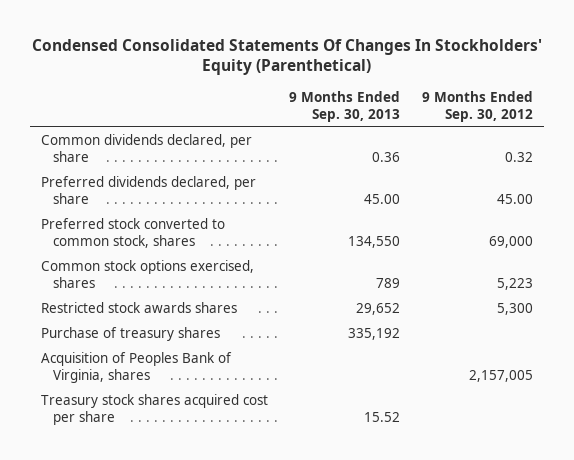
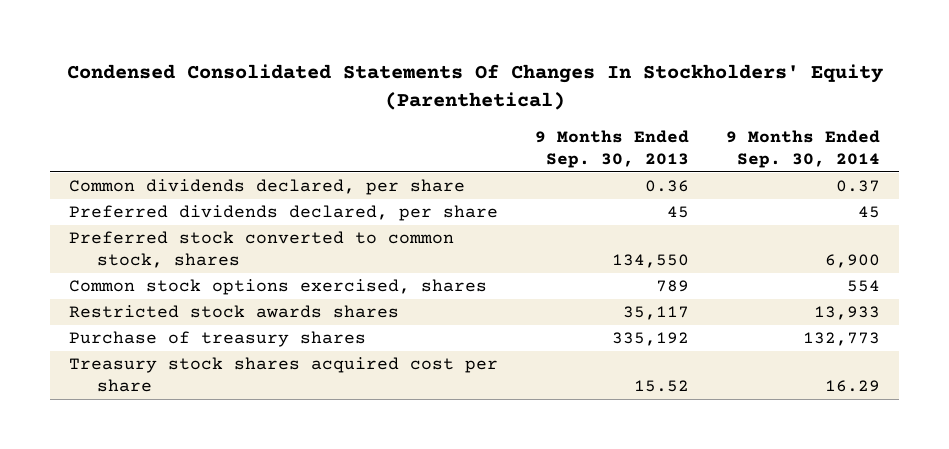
- | 9 Months Ended Sep. 30, 2013 | 9 Months Ended Sep. 30, 2012
+ | 9 Months Ended Sep. 30, 2013 | 9 Months Ended Sep. 30, 2014
- Preferred dividends declared, per share | 45.00 | 45.00
+ Preferred dividends declared, per share | 45 | 45
- Restricted stock awards shares | 29,652 | 5,300
+ Restricted stock awards shares | 35,117 | 13,933
- Acquisition of Peoples Bank of Virginia, shares | | 2,157,005

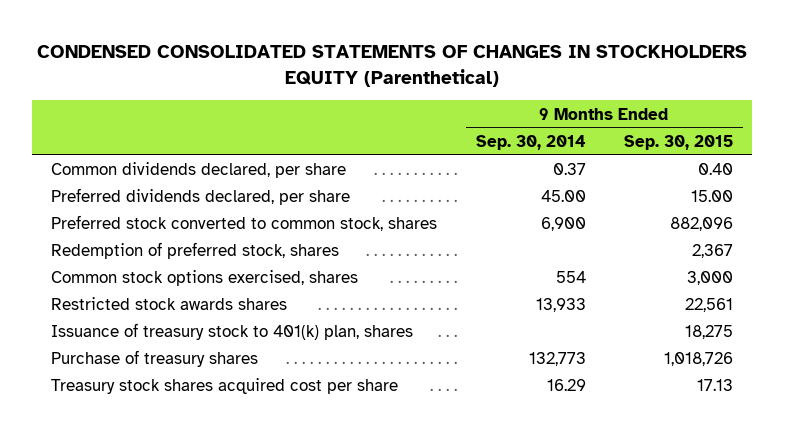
- Condensed Consolidated Statements Of Changes In Stockholders' Equity (Parenthetical)
+ CONDENSED CONSOLIDATED STATEMENTS OF CHANGES IN STOCKHOLDERS EQUITY (Parenthetical)
- | 9 Months Ended Sep. 30, 2013 | 9 Months Ended Sep. 30, 2014
+ | 9 Months Ended Sep. 30, 2014 | 9 Months Ended Sep. 30, 2015
- Preferred dividends declared, per share | 45 | 45
+ Preferred dividends declared, per share | 45.00 | 15.00
+ Redemption of preferred stock, shares | | 2,367
+ Issuance of treasury stock to 401(k) plan, shares | | 18,275

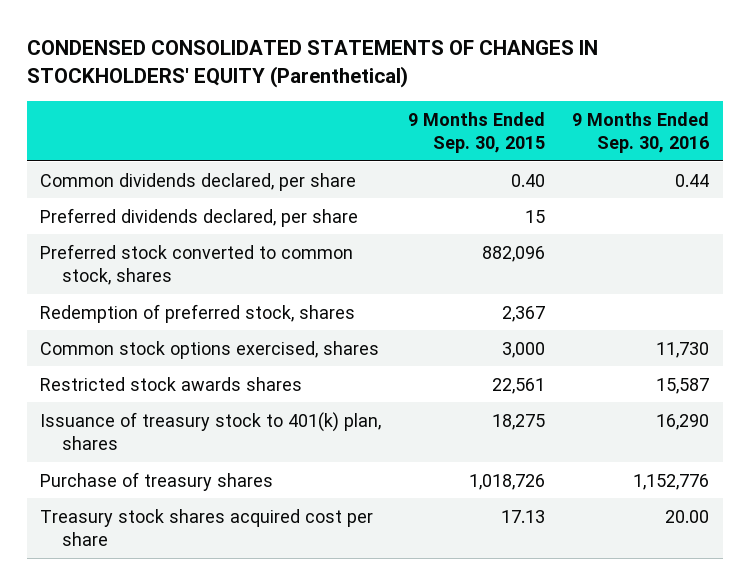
- CONDENSED CONSOLIDATED STATEMENTS OF CHANGES IN STOCKHOLDERS EQUITY (Parenthetical)
+ CONDENSED CONSOLIDATED STATEMENTS OF CHANGES IN STOCKHOLDERS' EQUITY (Parenthetical)
- | 9 Months Ended Sep. 30, 2014 | 9 Months Ended Sep. 30, 2015
+ | 9 Months Ended Sep. 30, 2015 | 9 Months Ended Sep. 30, 2016
- Preferred dividends declared, per share | 45.00 | 15.00
+ Preferred dividends declared, per share | 15 |

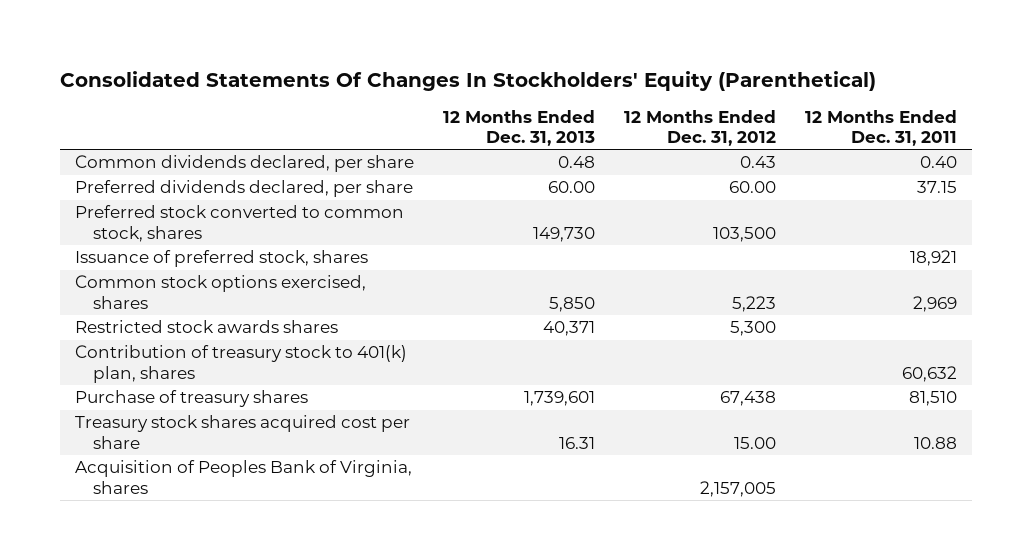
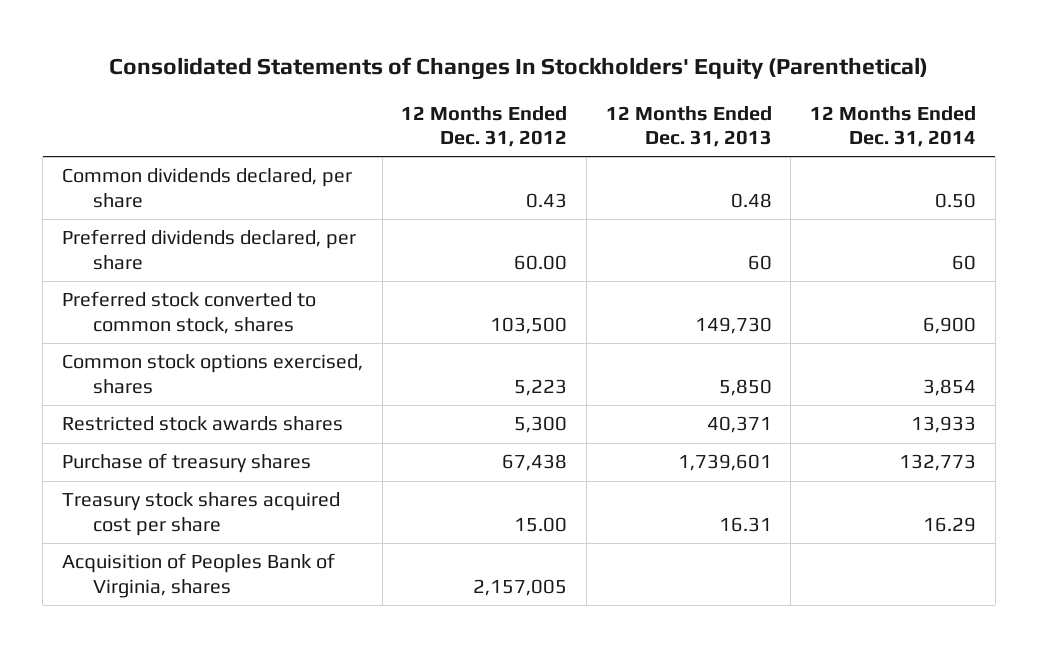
- Consolidated Statements Of Changes In Stockholders' Equity (Parenthetical)
+ Consolidated Statements of Changes In Stockholders' Equity (Parenthetical)
- | 12 Months Ended Dec. 31, 2013 | 12 Months Ended Dec. 31, 2012 | 12 Months Ended Dec. 31, 2011
+ | 12 Months Ended Dec. 31, 2012 | 12 Months Ended Dec. 31, 2013 | 12 Months Ended Dec. 31, 2014
- Preferred dividends declared, per share | 60.00 | 60.00 | 37.15
+ Preferred dividends declared, per share | 60.00 | 60 | 60
- Issuance of preferred stock, shares | | | 18,921
- Contribution of treasury stock to 401(k) plan, shares | | | 60,632

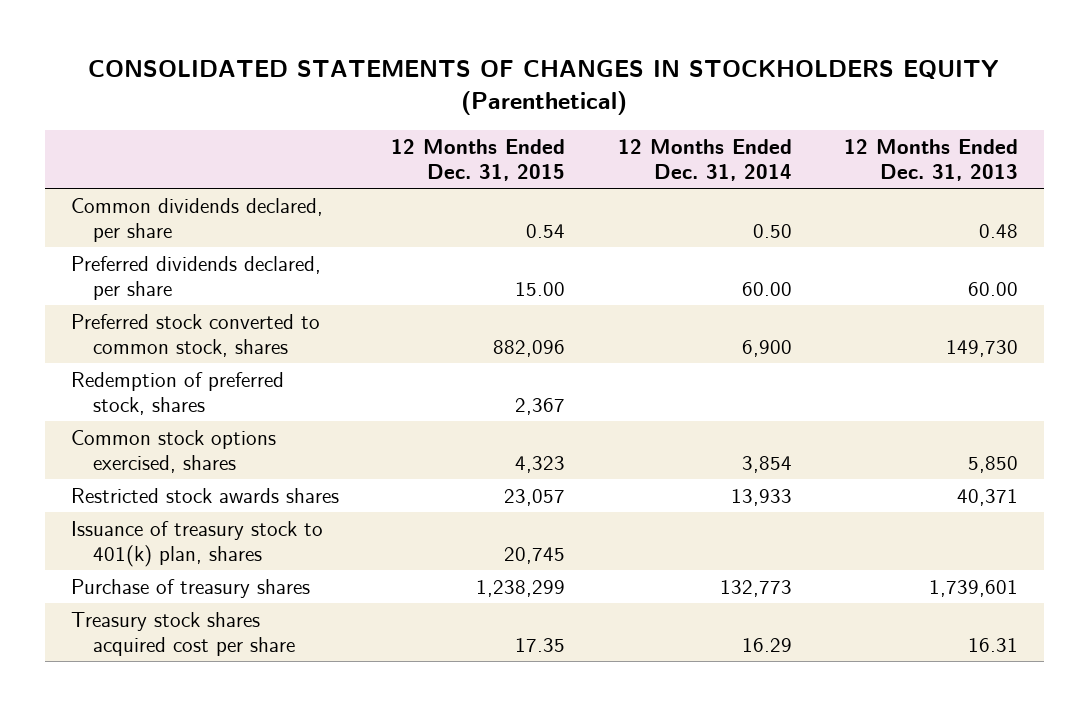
- Consolidated Statements of Changes In Stockholders' Equity (Parenthetical)
+ CONSOLIDATED STATEMENTS OF CHANGES IN STOCKHOLDERS EQUITY (Parenthetical)
- | 12 Months Ended Dec. 31, 2012 | 12 Months Ended Dec. 31, 2013 | 12 Months Ended Dec. 31, 2014
+ | 12 Months Ended Dec. 31, 2015 | 12 Months Ended Dec. 31, 2014 | 12 Months Ended Dec. 31, 2013
- Preferred dividends declared, per share | 60.00 | 60 | 60
+ Preferred dividends declared, per share | 15.00 | 60.00 | 60.00
+ Redemption of preferred stock, shares | 2,367 | |
+ Issuance of treasury stock to 401(k) plan, shares | 20,745 | |
- Acquisition of Peoples Bank of Virginia, shares | 2,157,005 | |

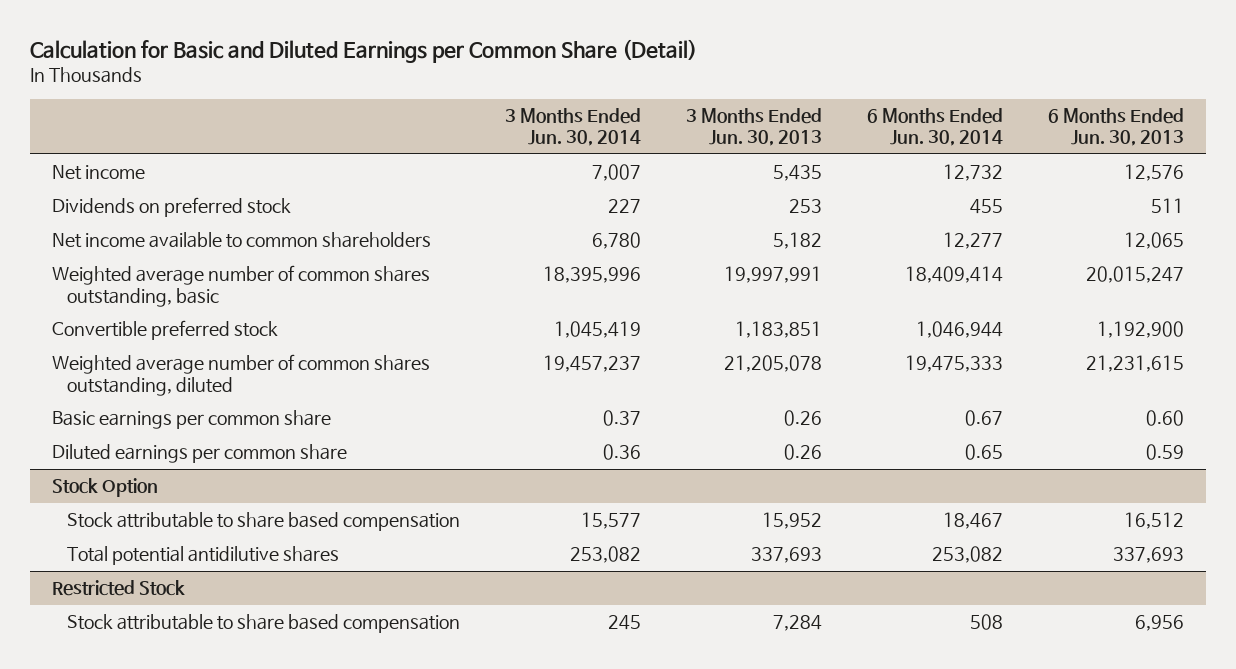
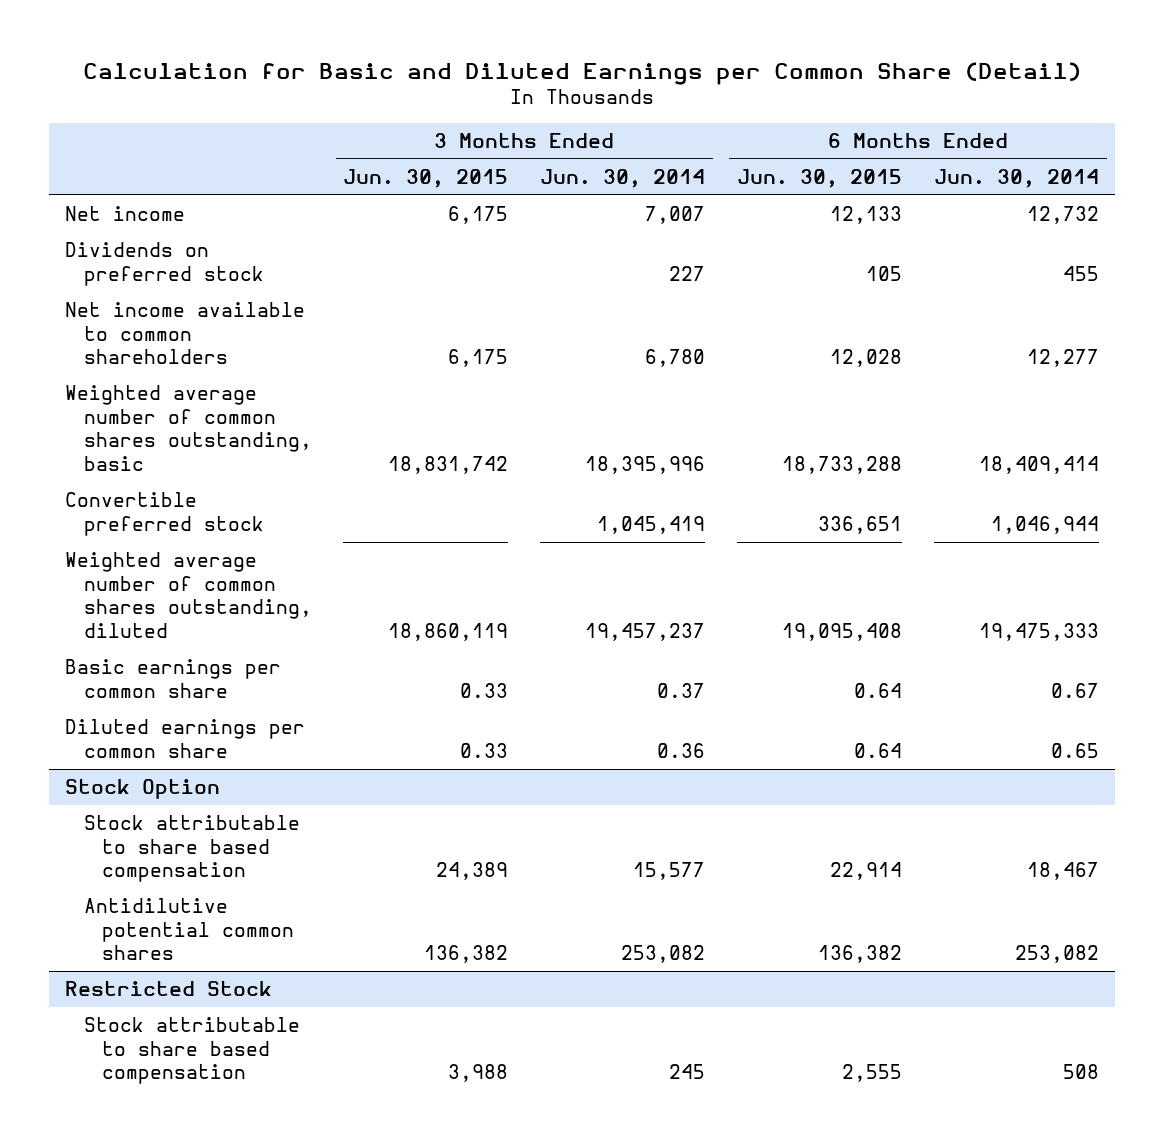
- | 3 Months Ended Jun. 30, 2014 | 3 Months Ended Jun. 30, 2013 | 6 Months Ended Jun. 30, 2014 | 6 Months Ended Jun. 30, 2013
+ | 3 Months Ended Jun. 30, 2015 | 3 Months Ended Jun. 30, 2014 | 6 Months Ended Jun. 30, 2015 | 6 Months Ended Jun. 30, 2014
@ Stock Option
- Total potential antidilutive shares | 253,082 | 337,693 | 253,082 | 337,693
+ Antidilutive potential common shares | 136,382 | 253,082 | 136,382 | 253,082

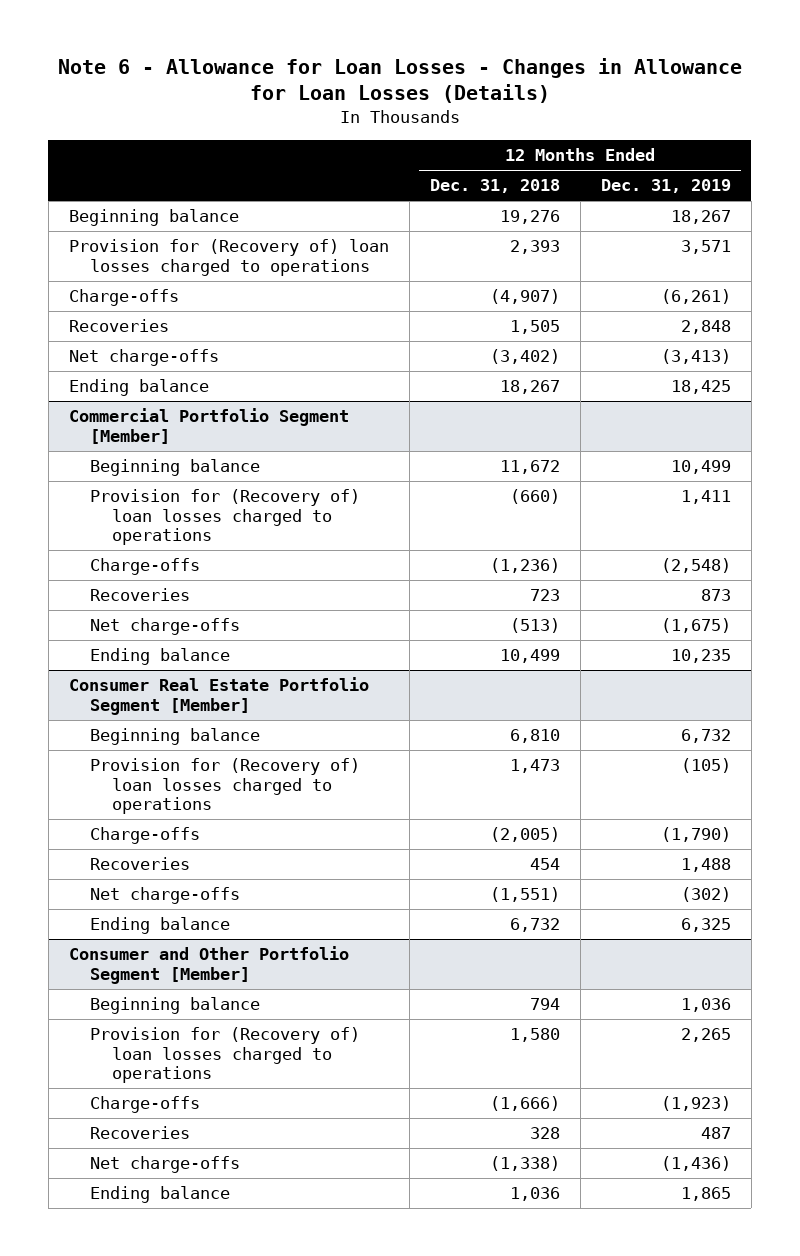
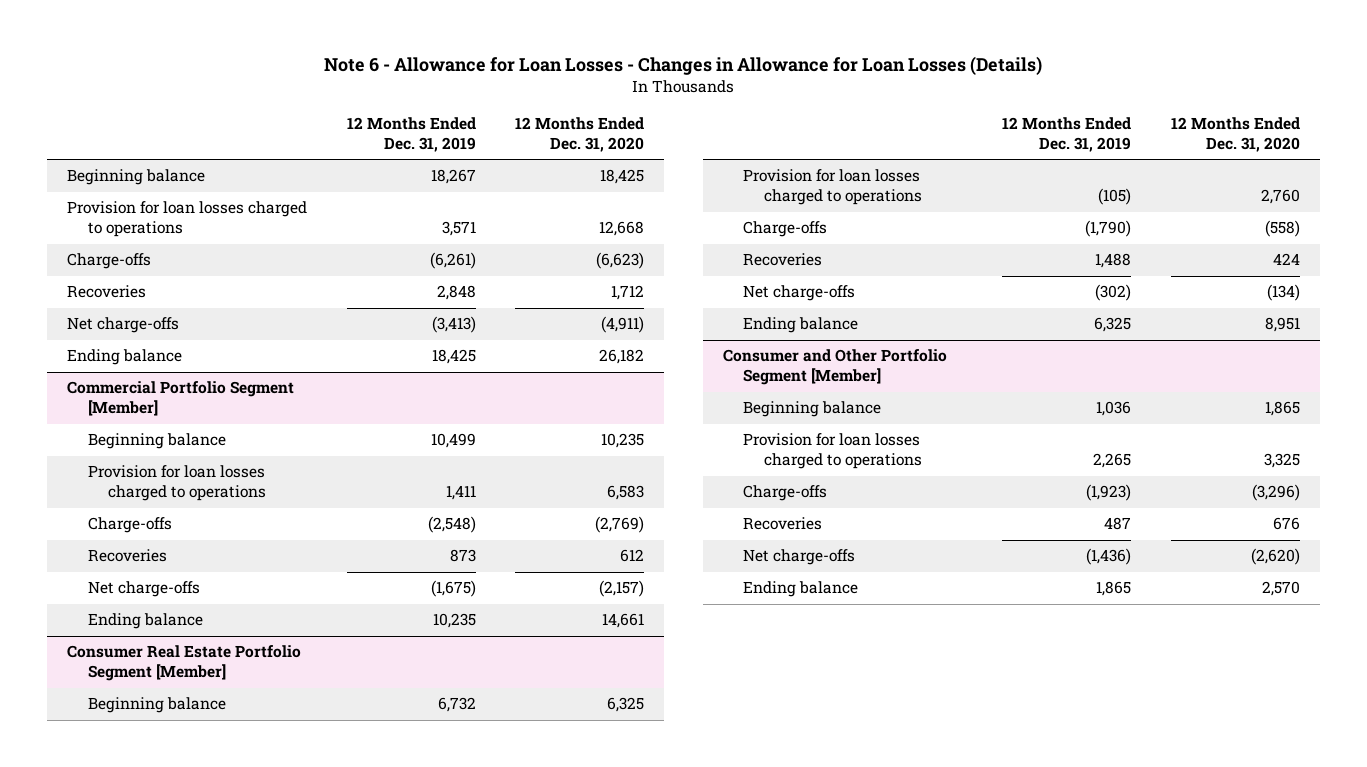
- | 12 Months Ended Dec. 31, 2018 | 12 Months Ended Dec. 31, 2019
+ | 12 Months Ended Dec. 31, 2019 | 12 Months Ended Dec. 31, 2020
- Provision for (Recovery of) loan losses charged to operations | 2,393 | 3,571
+ Provision for loan losses charged to operations | 3,571 | 12,668
@ Commercial Portfolio Segment [Member]
- Provision for (Recovery of) loan losses charged to operations | (660) | 1,411
+ Provision for loan losses charged to operations | 1,411 | 6,583
@ Consumer Real Estate Portfolio Segment [Member]
- Provision for (Recovery of) loan losses charged to operations | 1,473 | (105)
+ Provision for loan losses charged to operations | (105) | 2,760
@ Consumer and Other Portfolio Segment [Member]
- Provision for (Recovery of) loan losses charged to operations | 1,580 | 2,265
+ Provision for loan losses charged to operations | 2,265 | 3,325

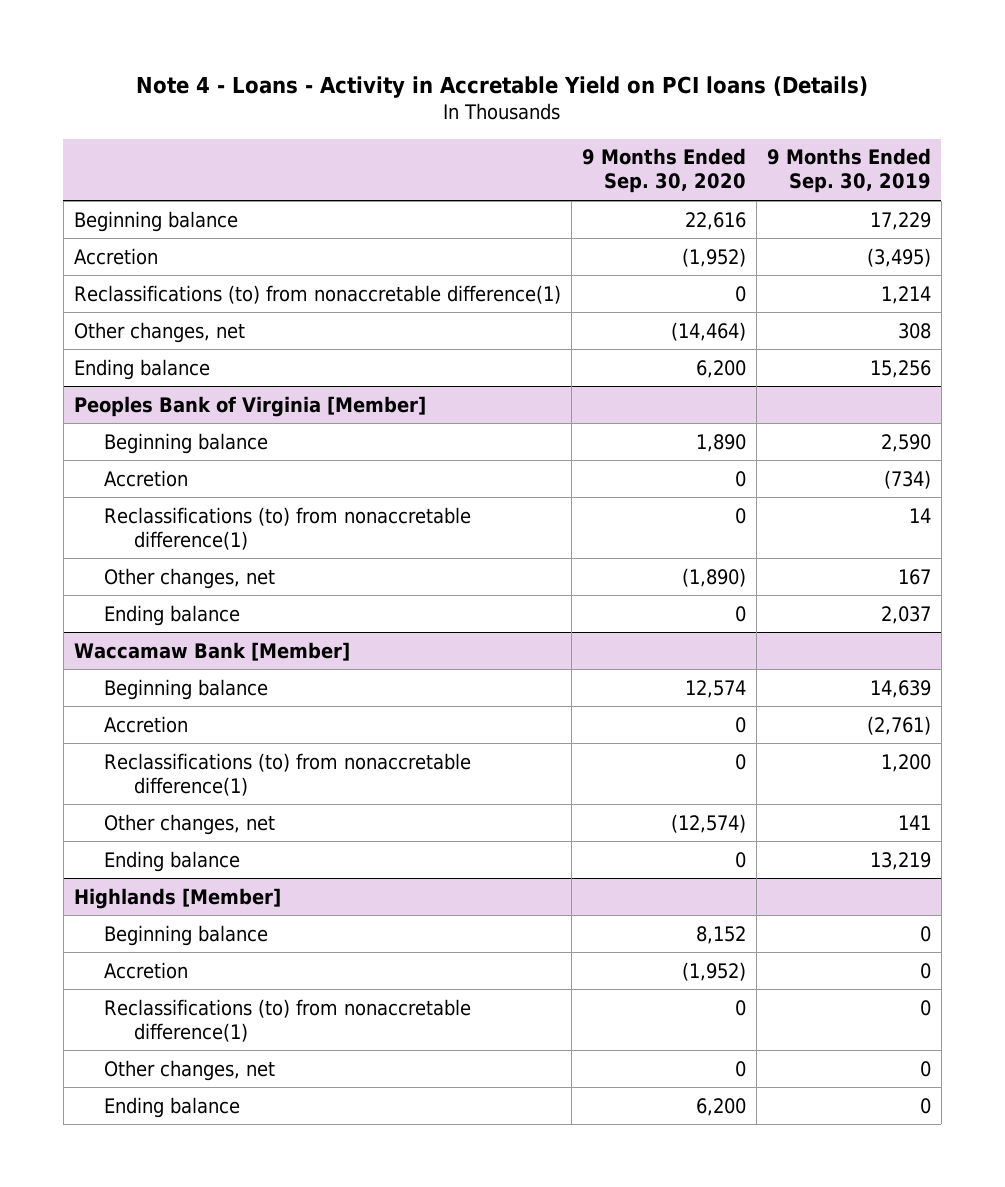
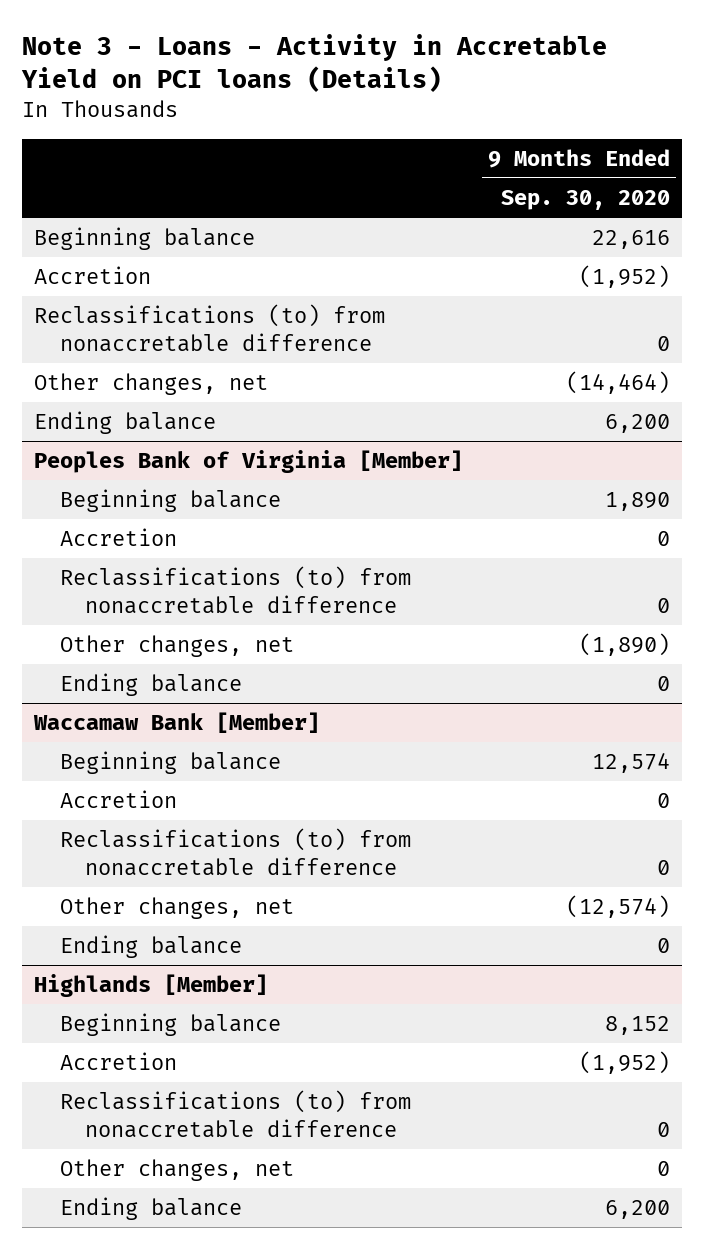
- Note 4 - Loans - Activity in Accretable Yield on PCI loans (Details)
+ Note 3 - Loans - Activity in Accretable Yield on PCI loans (Details)
- | 9 Months Ended Sep. 30, 2020 | 9 Months Ended Sep. 30, 2019
+ | 9 Months Ended Sep. 30, 2020
- Reclassifications (to) from nonaccretable difference(1) | 0 | 1,214
+ Reclassifications (to) from nonaccretable difference | 0
@ Peoples Bank of Virginia [Member]
- Reclassifications (to) from nonaccretable difference(1) | 0 | 14
+ Reclassifications (to) from nonaccretable difference | 0
@ Waccamaw Bank [Member]
- Reclassifications (to) from nonaccretable difference(1) | 0 | 1,200
+ Reclassifications (to) from nonaccretable difference | 0
@ Highlands [Member]
- Reclassifications (to) from nonaccretable difference(1) | 0 | 0
+ Reclassifications (to) from nonaccretable difference | 0

